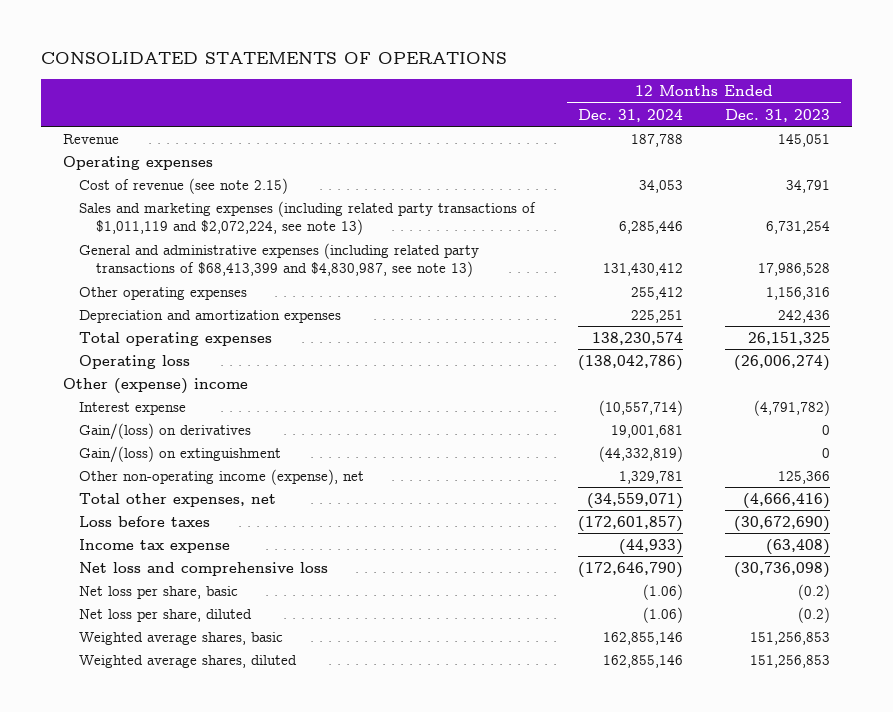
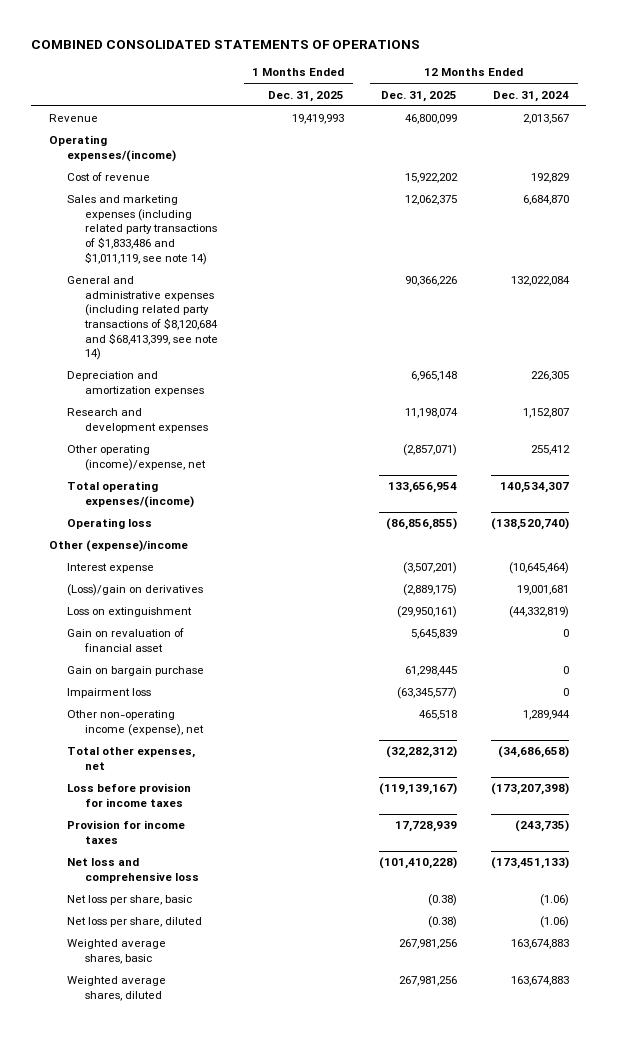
- CONSOLIDATED STATEMENTS OF OPERATIONS
+ COMBINED CONSOLIDATED STATEMENTS OF OPERATIONS
- | 12 Months Ended Dec. 31, 2024 | 12 Months Ended Dec. 31, 2023
+ | 1 Months Ended Dec. 31, 2025 | 12 Months Ended Dec. 31, 2025 | 12 Months Ended Dec. 31, 2024
- Revenue | 187,788 | 145,051
- Operating expenses
- Cost of revenue (see note 2.15) | 34,053 | 34,791
- Sales and marketing expenses (including related party transactions of $1,011,119 and $2,072,224, see note 13) | 6,285,446 | 6,731,254
- General and administrative expenses (including related party transactions of $68,413,399 and $4,830,987, see note 13) | 131,430,412 | 17,986,528
- Other operating expenses | 255,412 | 1,156,316
- Depreciation and amortization expenses | 225,251 | 242,436
- Total operating expenses | 138,230,574 | 26,151,325
- Operating loss | (138,042,786) | (26,006,274)
- Other (expense) income
- Interest expense | (10,557,714) | (4,791,782)
- Gain/(loss) on derivatives | 19,001,681 | 0
- Gain/(loss) on extinguishment | (44,332,819) | 0
- Other non-operating income (expense), net | 1,329,781 | 125,366
- Total other expenses, net | (34,559,071) | (4,666,416)
- Loss before taxes | (172,601,857) | (30,672,690)
- Income tax expense | (44,933) | (63,408)
- Net loss and comprehensive loss | (172,646,790) | (30,736,098)
+ Revenue | 19,419,993 | 46,800,099 | 2,013,567
+ Operating expenses/(income)
+ Cost of revenue | | 15,922,202 | 192,829
+ Sales and marketing expenses (including related party transactions of $1,833,486 and $1,011,119, see note 14) | | 12,062,375 | 6,684,870
+ General and administrative expenses (including related party transactions of $8,120,684 and $68,413,399, see note 14) | | 90,366,226 | 132,022,084
+ Depreciation and amortization expenses | | 6,965,148 | 226,305
+ Research and development expenses | | 11,198,074 | 1,152,807
+ Other operating (income)/expense, net | | (2,857,071) | 255,412
+ Total operating expenses/(income) | | 133,656,954 | 140,534,307
+ Operating loss | | (86,856,855) | (138,520,740)
+ Other (expense)/income
+ Interest expense | | (3,507,201) | (10,645,464)
+ (Loss)/gain on derivatives | | (2,889,175) | 19,001,681
+ Loss on extinguishment | | (29,950,161) | (44,332,819)
+ Gain on revaluation of financial asset | | 5,645,839 | 0
+ Gain on bargain purchase | | 61,298,445 | 0
+ Impairment loss | | (63,345,577) | 0
+ Other non-operating income (expense), net | | 465,518 | 1,289,944
+ Total other expenses, net | | (32,282,312) | (34,686,658)
+ Loss before provision for income taxes | | (119,139,167) | (173,207,398)
+ Provision for income taxes | | 17,728,939 | (243,735)
+ Net loss and comprehensive loss | | (101,410,228) | (173,451,133)
- Weighted average shares, basic | 162,855,146 | 151,256,853
- Weighted average shares, diluted | 162,855,146 | 151,256,853
+ Weighted average shares, basic | | 267,981,256 | 163,674,883
+ Weighted average shares, diluted | | 267,981,256 | 163,674,883

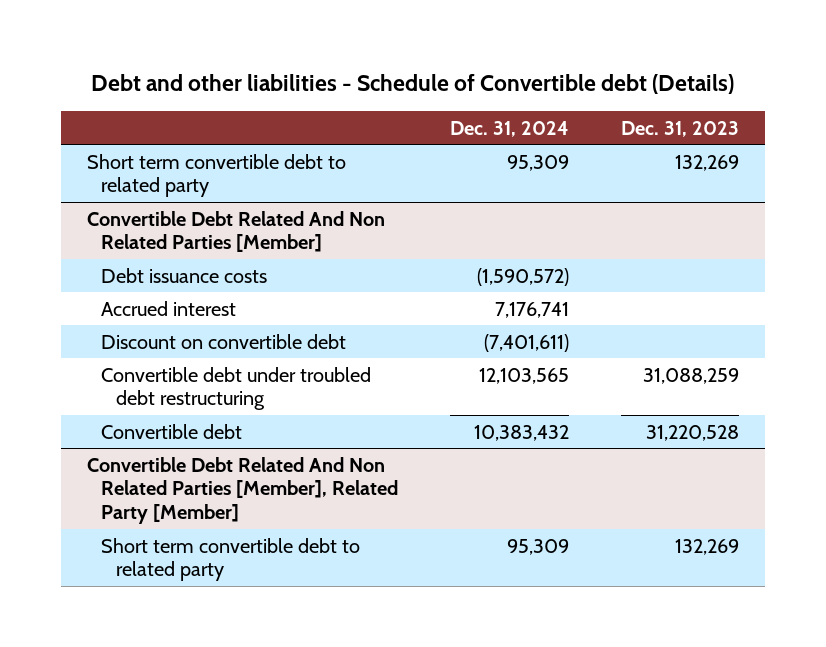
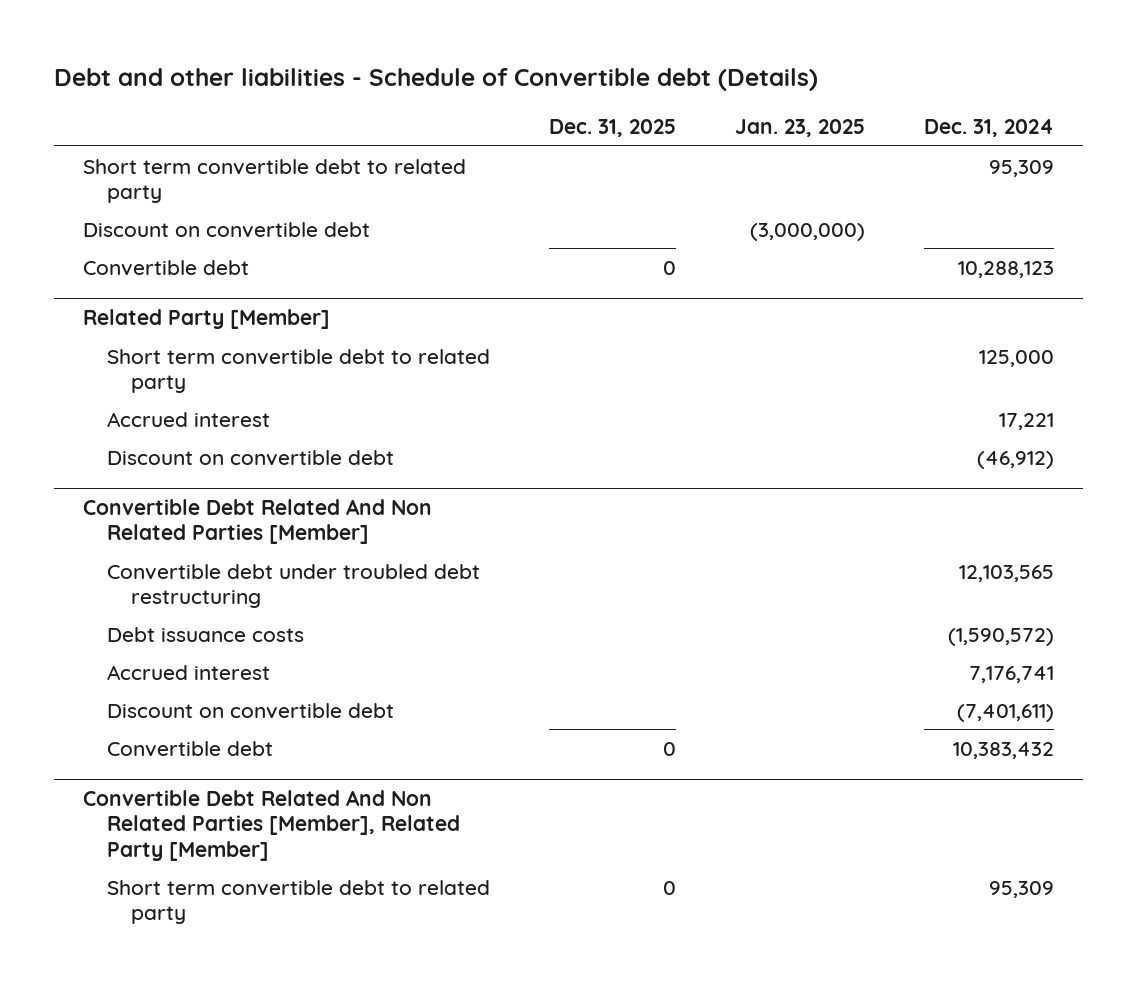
- | Dec. 31, 2024 | Dec. 31, 2023
+ | Dec. 31, 2025 | Jan. 23, 2025 | Dec. 31, 2024
+ Discount on convertible debt | | (3,000,000) |
+ Convertible debt | 0 | | 10,288,123
+ Related Party [Member]
+ Short term convertible debt to related party | | | 125,000
+ Accrued interest | | | 17,221
+ Discount on convertible debt | | | (46,912)
@ Convertible Debt Related And Non Related Parties [Member]
moved up: Convertible debt under troubled debt restructuring | | | 12,103,565

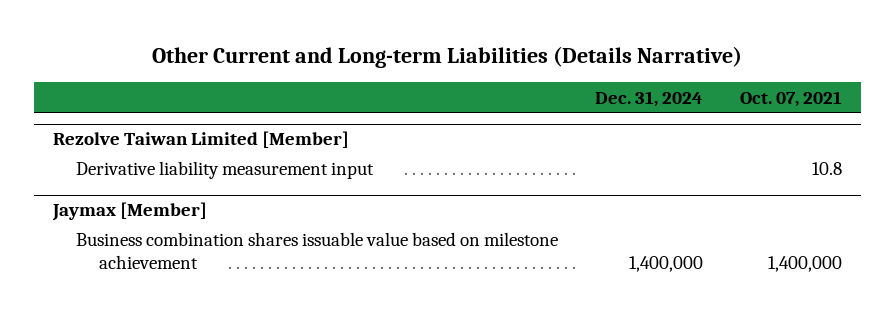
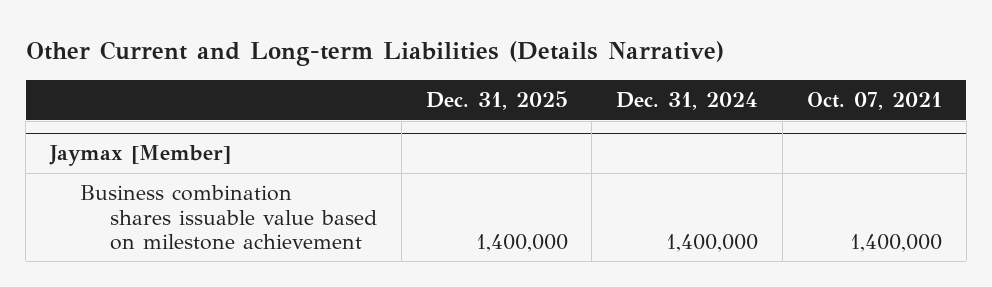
- | Dec. 31, 2024 | Oct. 07, 2021
+ | Dec. 31, 2025 | Dec. 31, 2024 | Oct. 07, 2021
- Rezolve Taiwan Limited [Member]
- Derivative liability measurement input | | 10.8

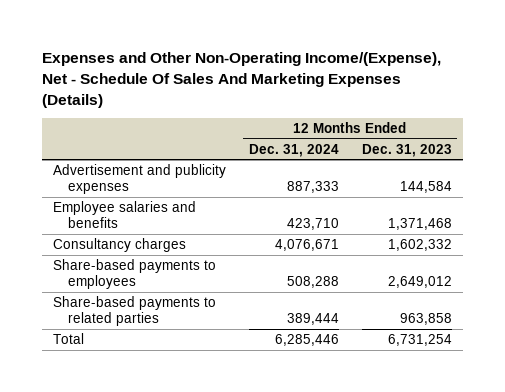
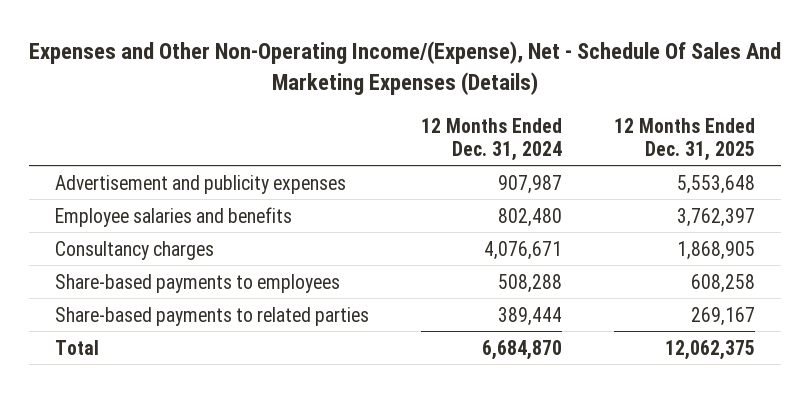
- | 12 Months Ended Dec. 31, 2024 | 12 Months Ended Dec. 31, 2023
+ | 12 Months Ended Dec. 31, 2024 | 12 Months Ended Dec. 31, 2025
- Advertisement and publicity expenses | 887,333 | 144,584
- Employee salaries and benefits | 423,710 | 1,371,468
+ Advertisement and publicity expenses | 907,987 | 5,553,648
+ Employee salaries and benefits | 802,480 | 3,762,397
- Total | 6,285,446 | 6,731,254
+ Total | 6,684,870 | 12,062,375

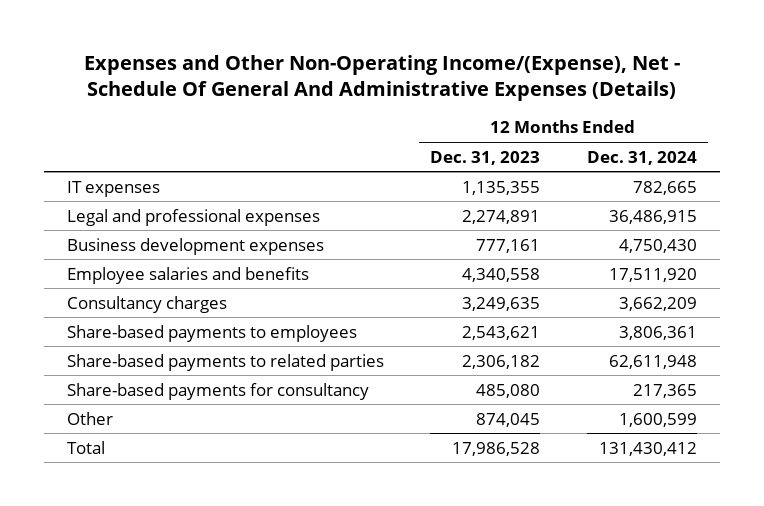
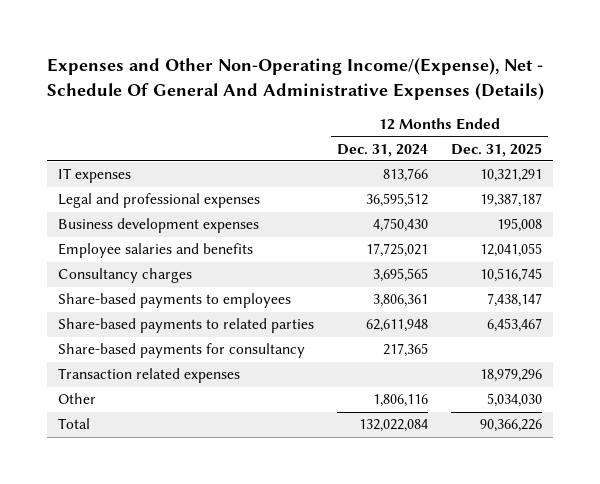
- | 12 Months Ended Dec. 31, 2023 | 12 Months Ended Dec. 31, 2024
+ | 12 Months Ended Dec. 31, 2024 | 12 Months Ended Dec. 31, 2025
- IT expenses | 1,135,355 | 782,665
- Legal and professional expenses | 2,274,891 | 36,486,915
+ IT expenses | 813,766 | 10,321,291
+ Legal and professional expenses | 36,595,512 | 19,387,187
- Employee salaries and benefits | 4,340,558 | 17,511,920
- Consultancy charges | 3,249,635 | 3,662,209
+ Employee salaries and benefits | 17,725,021 | 12,041,055
+ Consultancy charges | 3,695,565 | 10,516,745
- Other | 874,045 | 1,600,599
- Total | 17,986,528 | 131,430,412
+ Transaction related expenses | | 18,979,296
+ Other | 1,806,116 | 5,034,030
+ Total | 132,022,084 | 90,366,226

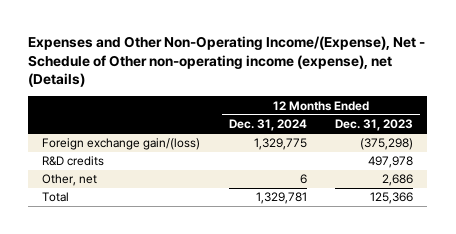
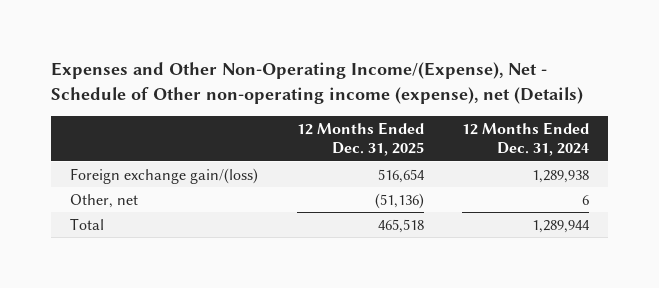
- | 12 Months Ended Dec. 31, 2024 | 12 Months Ended Dec. 31, 2023
+ | 12 Months Ended Dec. 31, 2025 | 12 Months Ended Dec. 31, 2024
- Foreign exchange gain/(loss) | 1,329,775 | (375,298)
- R&D credits | | 497,978
+ Foreign exchange gain/(loss) | 516,654 | 1,289,938
- Total | 1,329,781 | 125,366
+ Total | 465,518 | 1,289,944

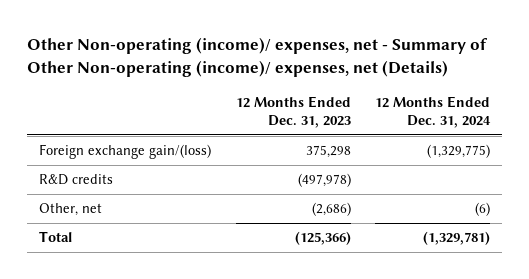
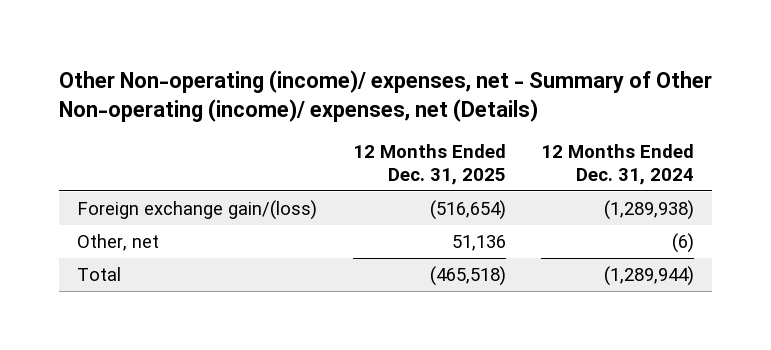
- | 12 Months Ended Dec. 31, 2023 | 12 Months Ended Dec. 31, 2024
+ | 12 Months Ended Dec. 31, 2025 | 12 Months Ended Dec. 31, 2024
- Foreign exchange gain/(loss) | 375,298 | (1,329,775)
- R&D credits | (497,978) |
+ Foreign exchange gain/(loss) | (516,654) | (1,289,938)
- Total | (125,366) | (1,329,781)
+ Total | (465,518) | (1,289,944)

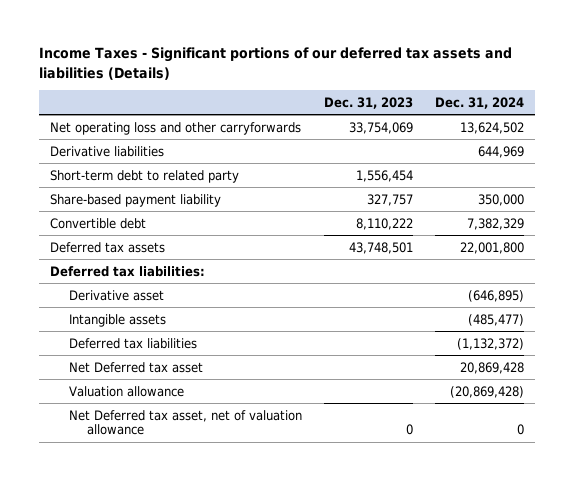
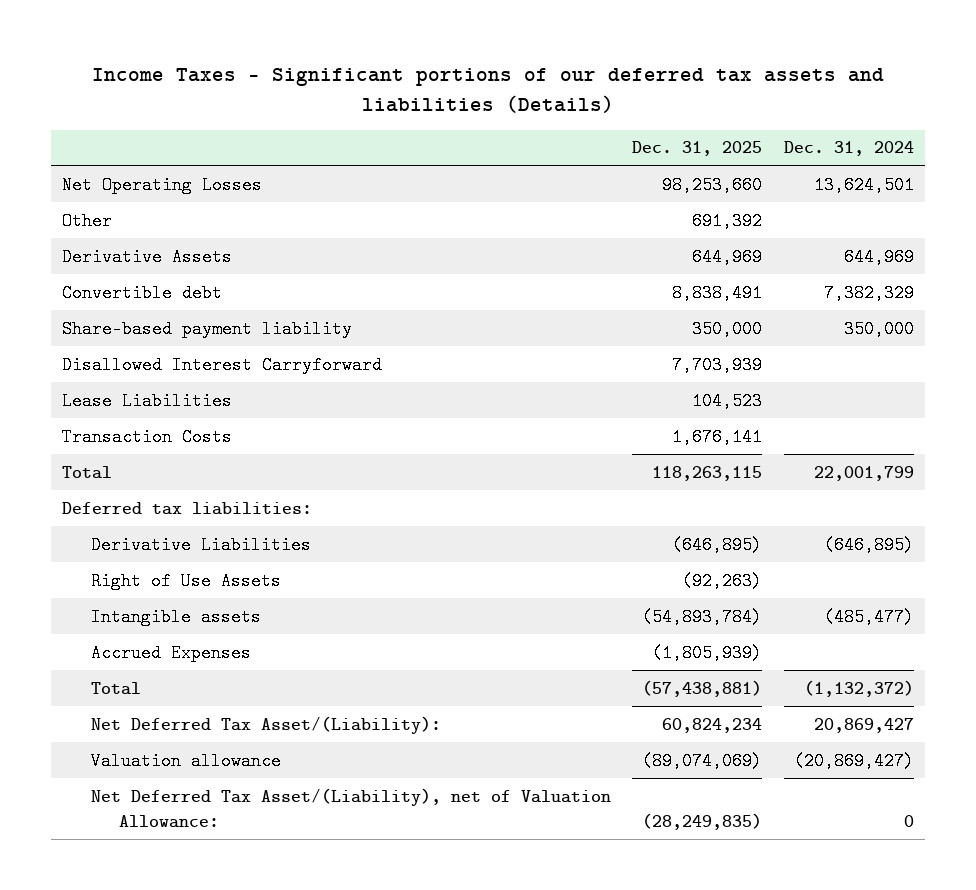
- | Dec. 31, 2023 | Dec. 31, 2024
+ | Dec. 31, 2025 | Dec. 31, 2024
- Net operating loss and other carryforwards | 33,754,069 | 13,624,502
- Derivative liabilities | | 644,969
- Short-term debt to related party | 1,556,454 |
+ Net Operating Losses | 98,253,660 | 13,624,501
+ Other | 691,392 |
+ Derivative Assets | 644,969 | 644,969
- Deferred tax assets | 43,748,501 | 22,001,800
moved down: Share-based payment liability | 350,000 | 350,000
+ Disallowed Interest Carryforward | 7,703,939 |
+ Lease Liabilities | 104,523 |
+ Transaction Costs | 1,676,141 |
+ Total | 118,263,115 | 22,001,799
- Derivative asset | | (646,895)
+ Derivative Liabilities | (646,895) | (646,895)
+ Right of Use Assets | (92,263) |
- Deferred tax liabilities | | (1,132,372)
- Net Deferred tax asset | | 20,869,428
- Valuation allowance | | (20,869,428)
- Net Deferred tax asset, net of valuation allowance | 0 | 0
+ Accrued Expenses | (1,805,939) |
+ Total | (57,438,881) | (1,132,372)
+ Net Deferred Tax Asset/(Liability): | 60,824,234 | 20,869,427
+ Valuation allowance | (89,074,069) | (20,869,427)
+ Net Deferred Tax Asset/(Liability), net of Valuation Allowance: | (28,249,835) | 0

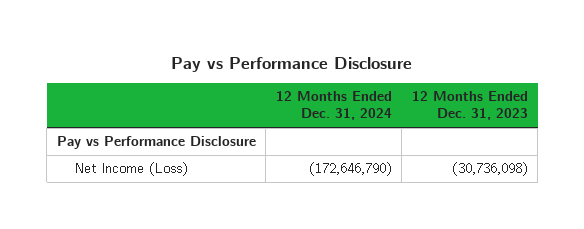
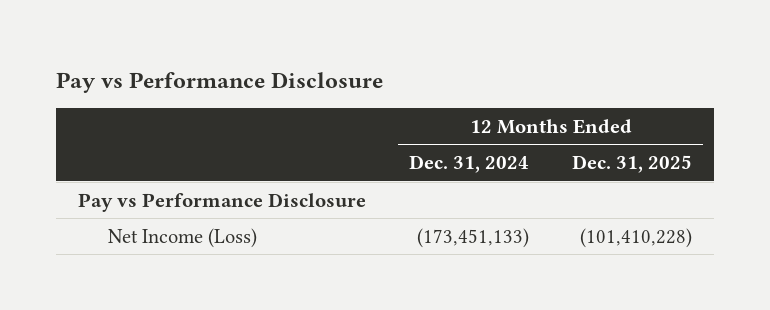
- | 12 Months Ended Dec. 31, 2024 | 12 Months Ended Dec. 31, 2023
+ | 12 Months Ended Dec. 31, 2024 | 12 Months Ended Dec. 31, 2025
- Net Income (Loss) | (172,646,790) | (30,736,098)
+ Net Income (Loss) | (173,451,133) | (101,410,228)

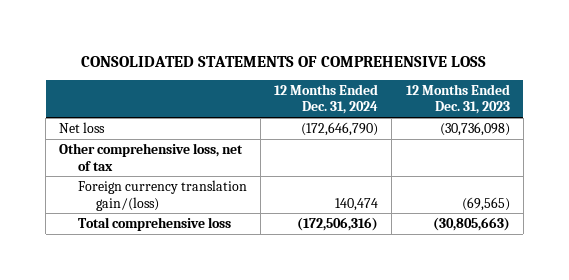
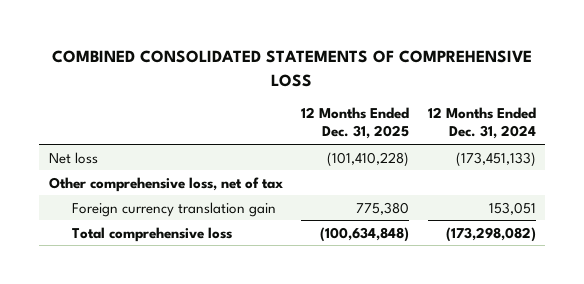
- CONSOLIDATED STATEMENTS OF COMPREHENSIVE LOSS
+ COMBINED CONSOLIDATED STATEMENTS OF COMPREHENSIVE LOSS
- | 12 Months Ended Dec. 31, 2024 | 12 Months Ended Dec. 31, 2023
+ | 12 Months Ended Dec. 31, 2025 | 12 Months Ended Dec. 31, 2024
- Net loss | (172,646,790) | (30,736,098)
+ Net loss | (101,410,228) | (173,451,133)
- Foreign currency translation gain/(loss) | 140,474 | (69,565)
- Total comprehensive loss | (172,506,316) | (30,805,663)
+ Foreign currency translation gain | 775,380 | 153,051
+ Total comprehensive loss | (100,634,848) | (173,298,082)

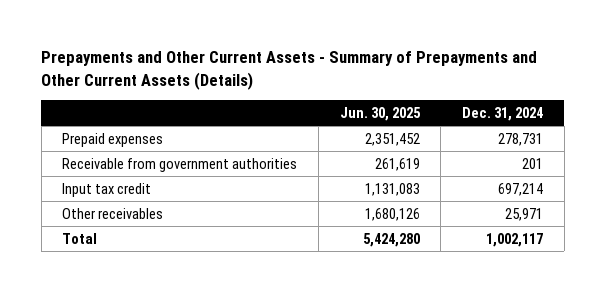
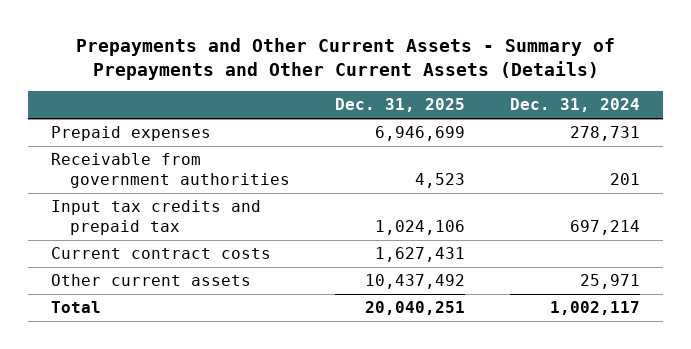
- | Jun. 30, 2025 | Dec. 31, 2024
+ | Dec. 31, 2025 | Dec. 31, 2024
- Input tax credit | 1,131,083 | 697,214
- Other receivables | 1,680,126 | 25,971
+ Input tax credits and prepaid tax | 1,024,106 | 697,214
+ Current contract costs | 1,627,431 |
+ Other current assets | 10,437,492 | 25,971

